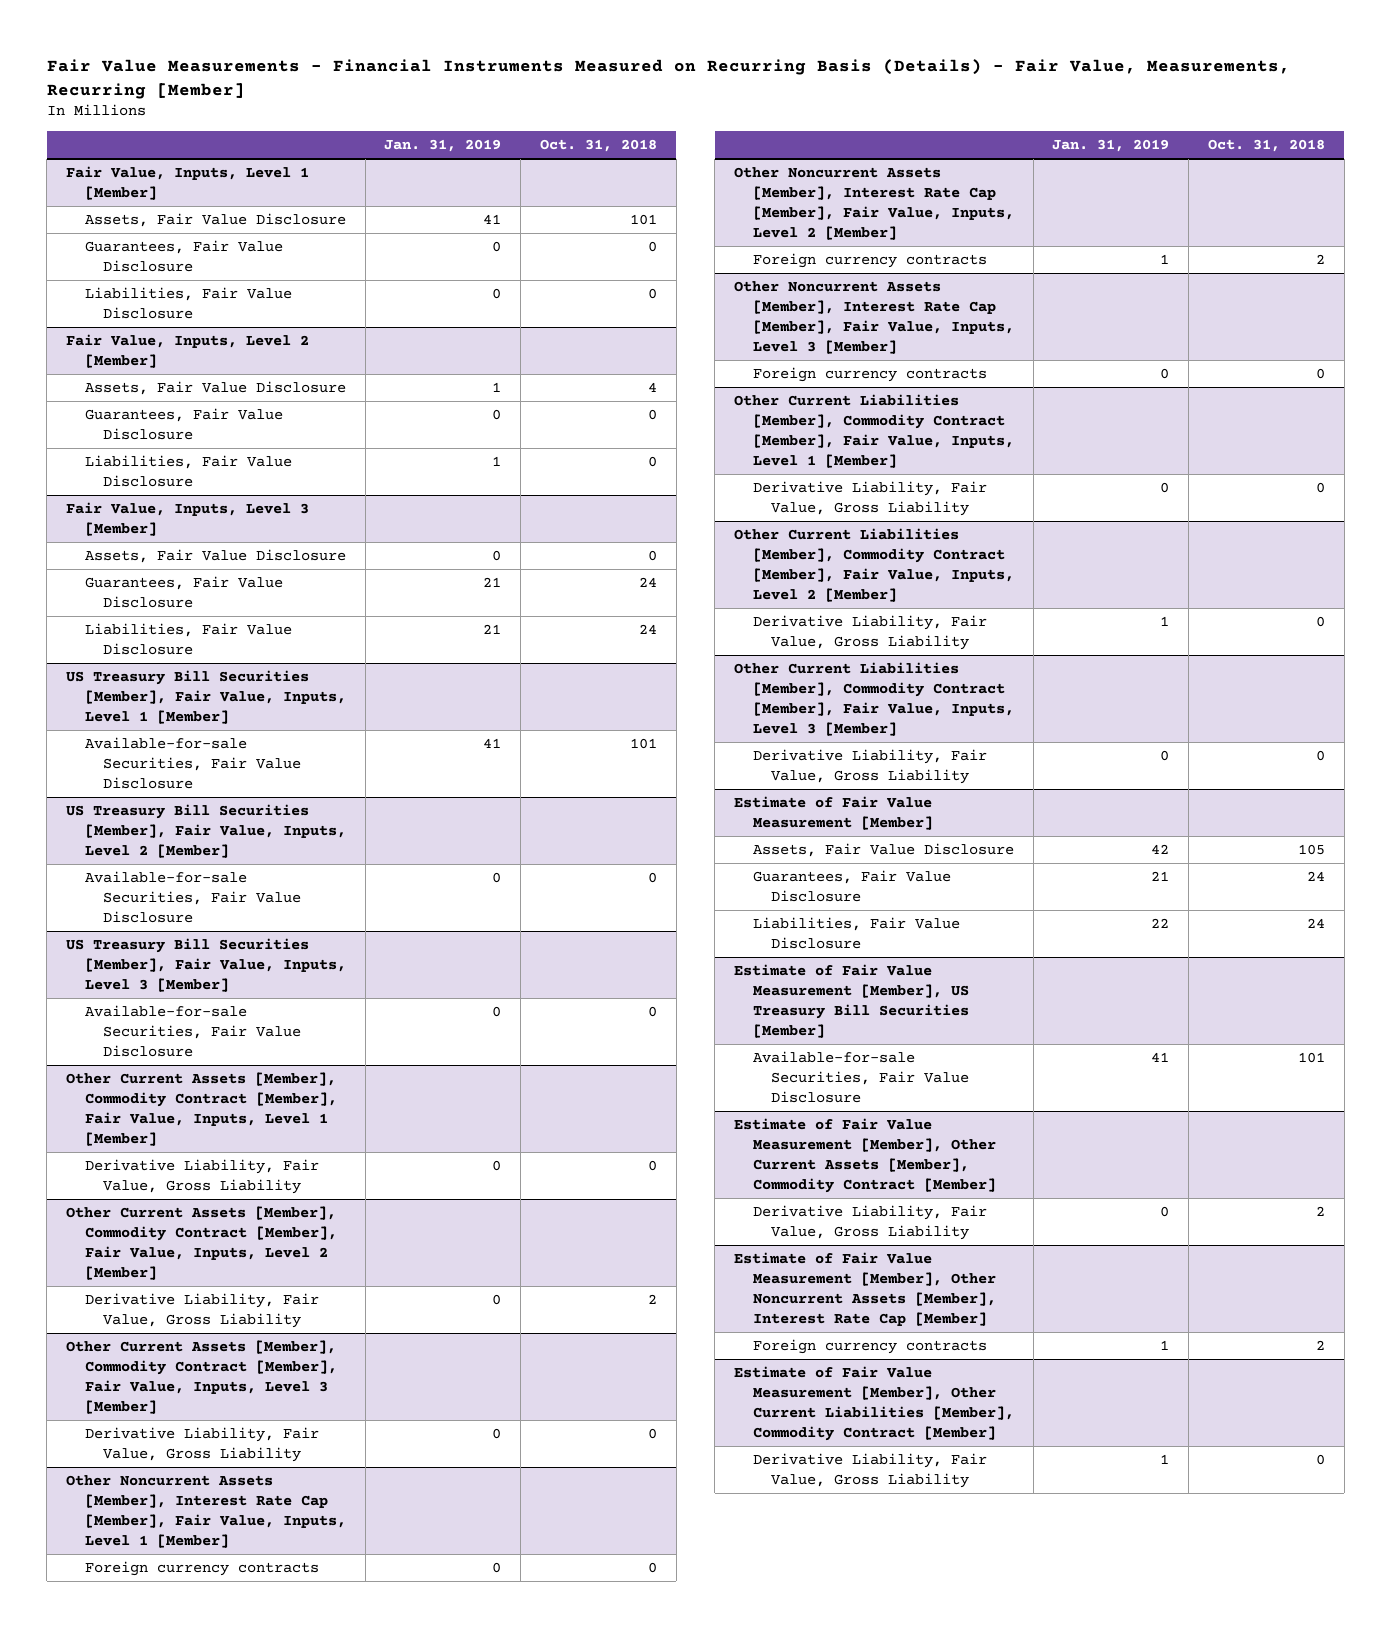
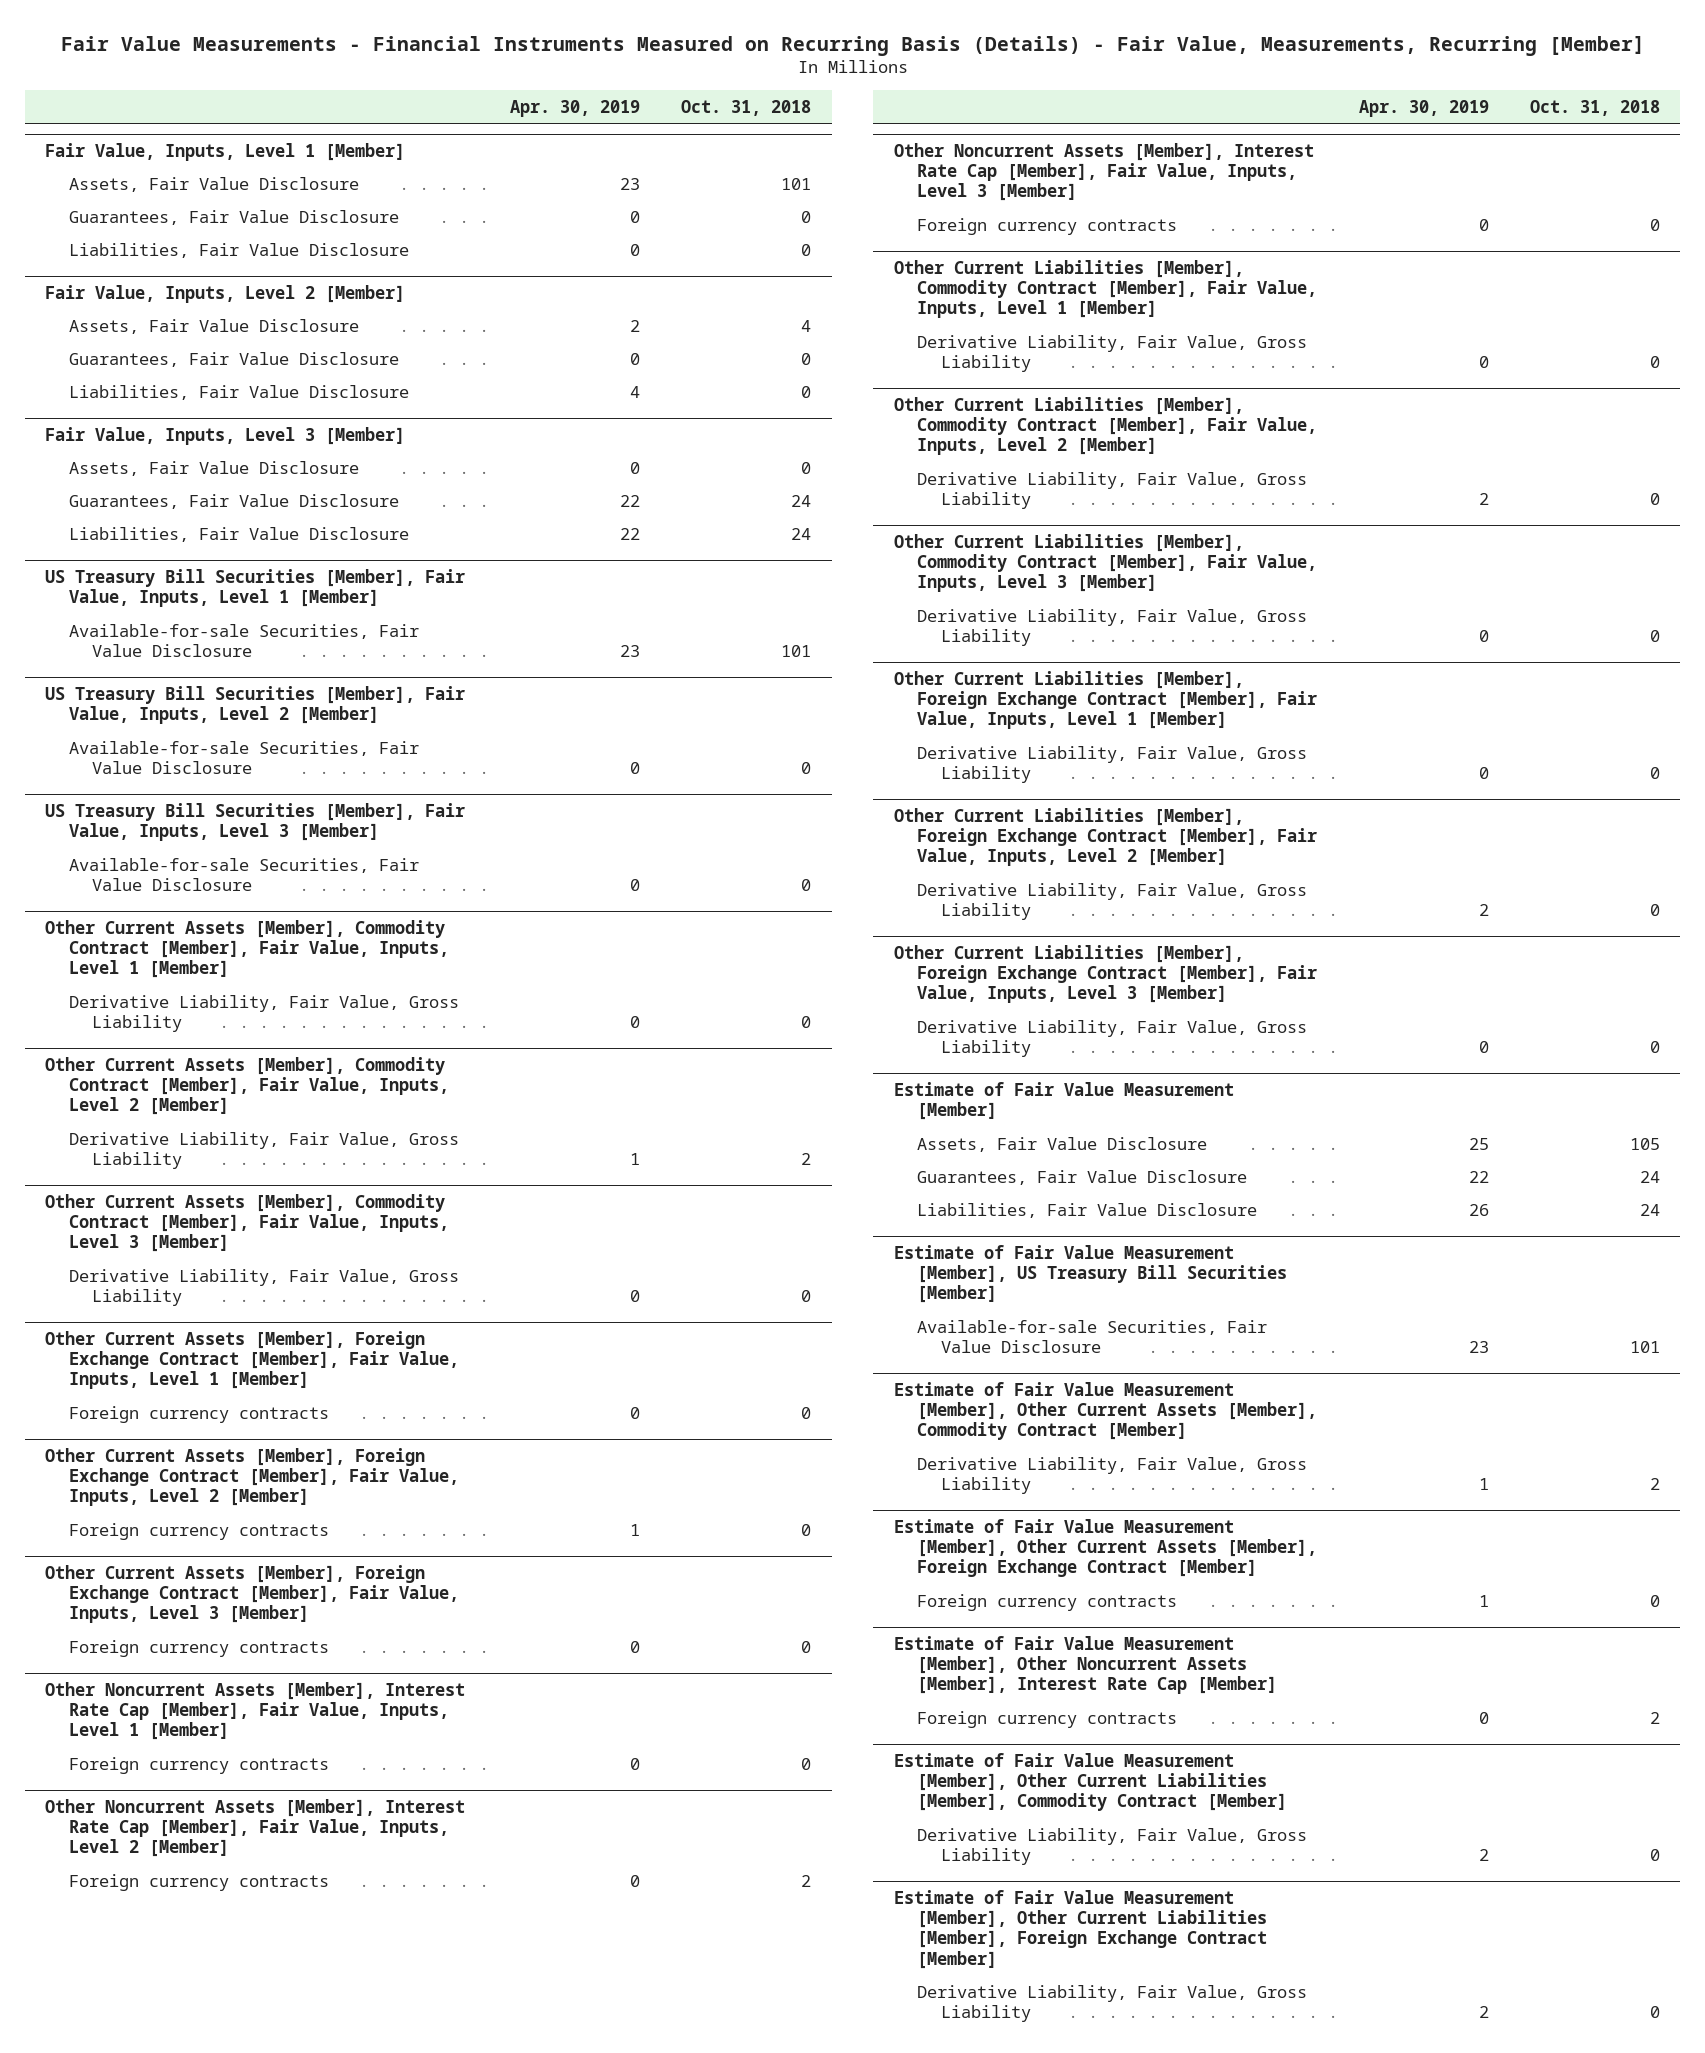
- | Jan. 31, 2019 | Oct. 31, 2018
+ | Apr. 30, 2019 | Oct. 31, 2018
+ Other Current Assets [Member], Foreign Exchange Contract [Member], Fair Value, Inputs, Level 1 [Member]
+ Foreign currency contracts | 0 | 0
+ Other Current Assets [Member], Foreign Exchange Contract [Member], Fair Value, Inputs, Level 2 [Member]
+ Foreign currency contracts | 1 | 0
+ Other Current Assets [Member], Foreign Exchange Contract [Member], Fair Value, Inputs, Level 3 [Member]
+ Foreign currency contracts | 0 | 0
+ Other Current Liabilities [Member], Foreign Exchange Contract [Member], Fair Value, Inputs, Level 1 [Member]
+ Derivative Liability, Fair Value, Gross Liability | 0 | 0
+ Other Current Liabilities [Member], Foreign Exchange Contract [Member], Fair Value, Inputs, Level 2 [Member]
+ Derivative Liability, Fair Value, Gross Liability | 2 | 0
+ Other Current Liabilities [Member], Foreign Exchange Contract [Member], Fair Value, Inputs, Level 3 [Member]
+ Derivative Liability, Fair Value, Gross Liability | 0 | 0
+ Estimate of Fair Value Measurement [Member], Other Current Assets [Member], Foreign Exchange Contract [Member]
+ Foreign currency contracts | 1 | 0
+ Estimate of Fair Value Measurement [Member], Other Current Liabilities [Member], Foreign Exchange Contract [Member]
+ Derivative Liability, Fair Value, Gross Liability | 2 | 0

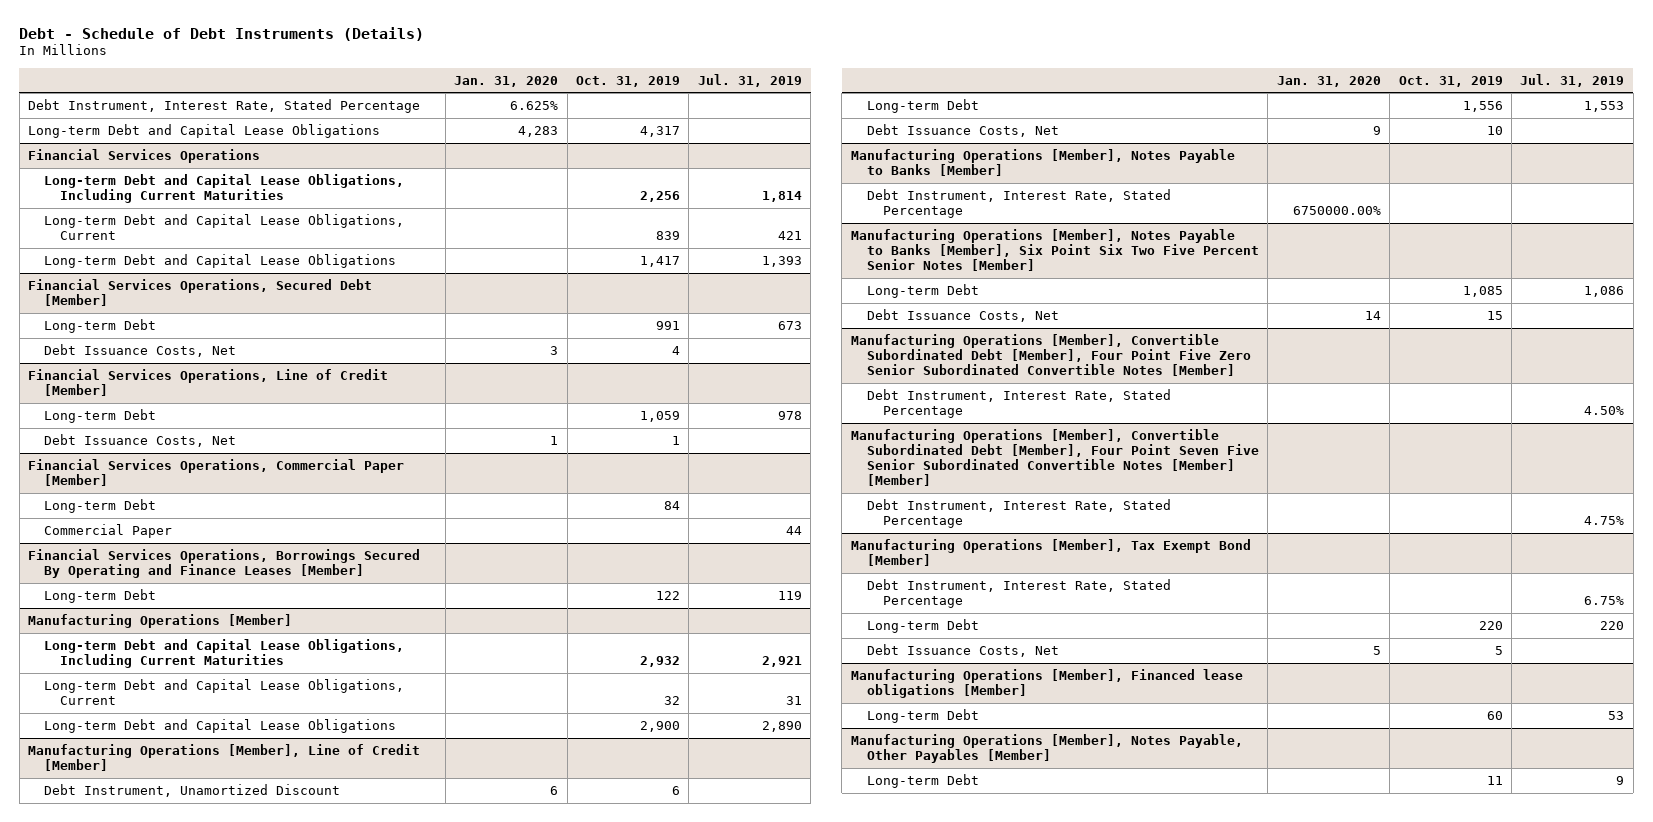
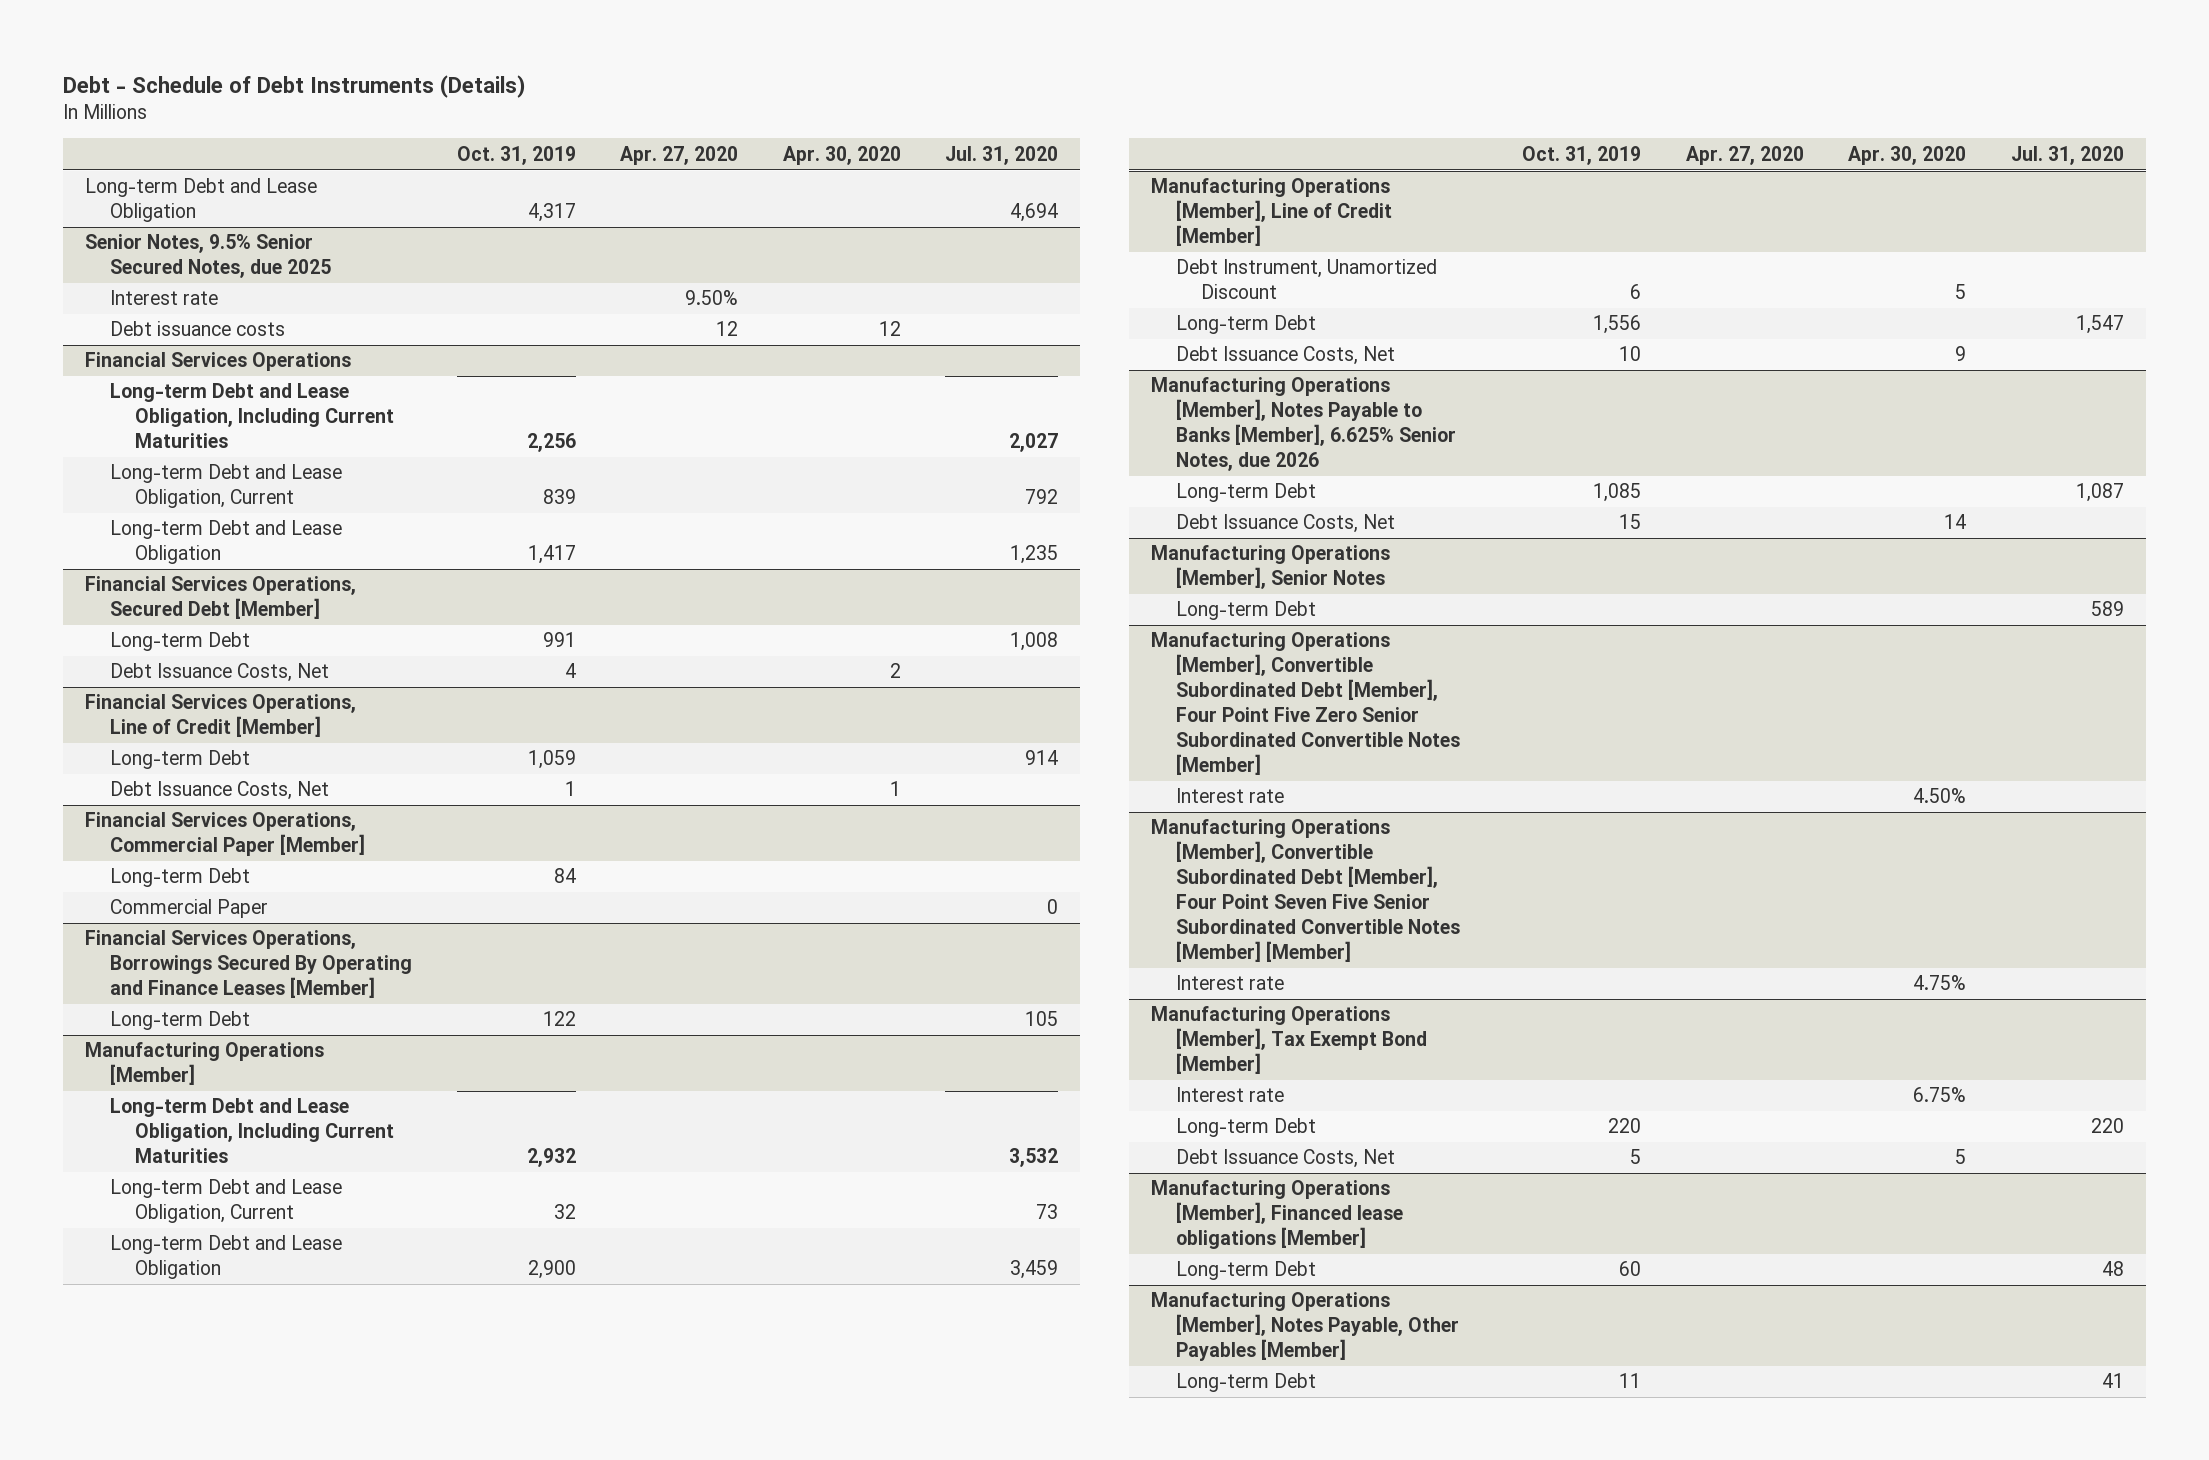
- | Jan. 31, 2020 | Oct. 31, 2019 | Jul. 31, 2019
+ | Oct. 31, 2019 | Apr. 27, 2020 | Apr. 30, 2020 | Jul. 31, 2020
- Debt Instrument, Interest Rate, Stated Percentage | 6.625% | |
- Long-term Debt and Capital Lease Obligations | 4,283 | 4,317 |
+ Long-term Debt and Lease Obligation | 4,317 | | | 4,694
+ Senior Notes, 9.5% Senior Secured Notes, due 2025
+ Interest rate | | 9.50% | |
+ Debt issuance costs | | 12 | 12 |
@ Financial Services Operations
- Long-term Debt and Capital Lease Obligations, Including Current Maturities | | 2,256 | 1,814
- Long-term Debt and Capital Lease Obligations, Current | | 839 | 421
- Long-term Debt and Capital Lease Obligations | | 1,417 | 1,393
+ Long-term Debt and Lease Obligation, Including Current Maturities | 2,256 | | | 2,027
+ Long-term Debt and Lease Obligation, Current | 839 | | | 792
+ Long-term Debt and Lease Obligation | 1,417 | | | 1,235
@ Manufacturing Operations [Member]
- Long-term Debt and Capital Lease Obligations, Including Current Maturities | | 2,932 | 2,921
- Long-term Debt and Capital Lease Obligations, Current | | 32 | 31
- Long-term Debt and Capital Lease Obligations | | 2,900 | 2,890
+ Long-term Debt and Lease Obligation, Including Current Maturities | 2,932 | | | 3,532
+ Long-term Debt and Lease Obligation, Current | 32 | | | 73
+ Long-term Debt and Lease Obligation | 2,900 | | | 3,459
- Manufacturing Operations [Member], Notes Payable to Banks [Member]
- Debt Instrument, Interest Rate, Stated Percentage | 6750000.00% | |
- Manufacturing Operations [Member], Notes Payable to Banks [Member], Six Point Six Two Five Percent Senior Notes [Member]
+ Manufacturing Operations [Member], Notes Payable to Banks [Member], 6.625% Senior Notes, due 2026
+ Manufacturing Operations [Member], Senior Notes
+ Long-term Debt | | | | 589
@ Manufacturing Operations [Member], Convertible Subordinated Debt [Member], Four Point Five Zero Senior Subordinated Convertible Notes [Member]
- Debt Instrument, Interest Rate, Stated Percentage | | | 4.50%
+ Interest rate | | | 4.50% |
@ Manufacturing Operations [Member], Convertible Subordinated Debt [Member], Four Point Seven Five Senior Subordinated Convertible Notes [Member] [Member]
- Debt Instrument, Interest Rate, Stated Percentage | | | 4.75%
+ Interest rate | | | 4.75% |
@ Manufacturing Operations [Member], Tax Exempt Bond [Member]
- Debt Instrument, Interest Rate, Stated Percentage | | | 6.75%
+ Interest rate | | | 6.75% |

